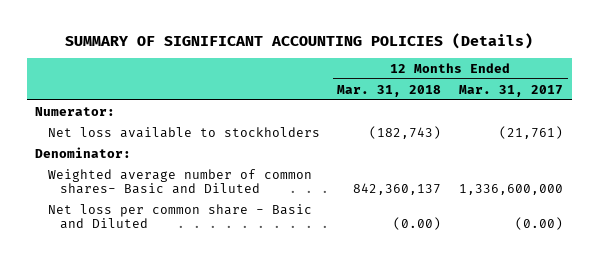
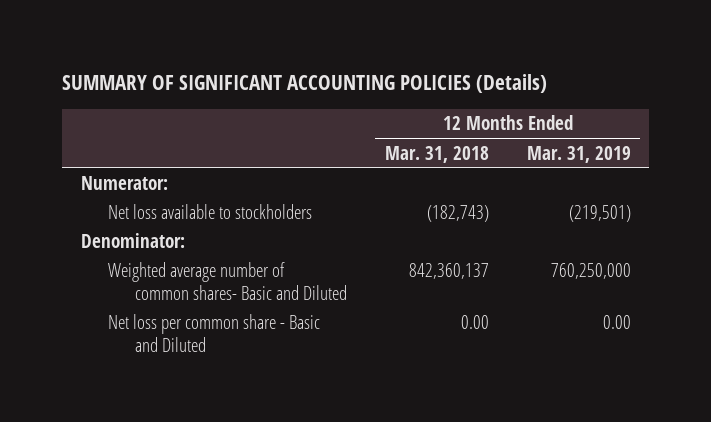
- | 12 Months Ended Mar. 31, 2018 | 12 Months Ended Mar. 31, 2017
+ | 12 Months Ended Mar. 31, 2018 | 12 Months Ended Mar. 31, 2019
- Net loss per common share - Basic and Diluted | (0.00) | (0.00)
+ Net loss per common share - Basic and Diluted | 0.00 | 0.00

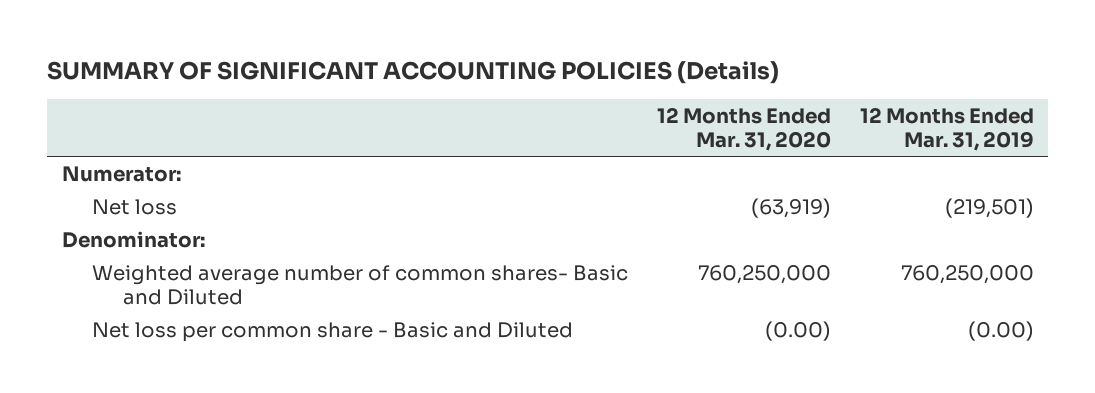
- | 12 Months Ended Mar. 31, 2018 | 12 Months Ended Mar. 31, 2019
+ | 12 Months Ended Mar. 31, 2020 | 12 Months Ended Mar. 31, 2019
- Net loss available to stockholders | (182,743) | (219,501)
+ Net loss | (63,919) | (219,501)
- Net loss per common share - Basic and Diluted | 0.00 | 0.00
+ Net loss per common share - Basic and Diluted | (0.00) | (0.00)

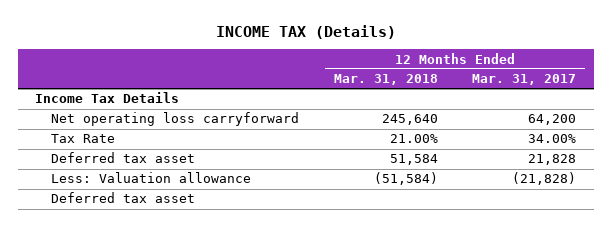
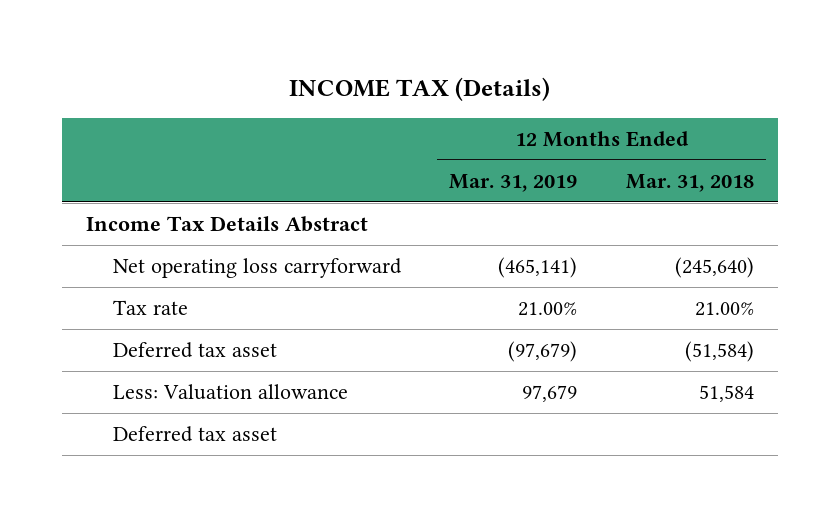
- | 12 Months Ended Mar. 31, 2018 | 12 Months Ended Mar. 31, 2017
+ | 12 Months Ended Mar. 31, 2019 | 12 Months Ended Mar. 31, 2018
- Income Tax Details
- Net operating loss carryforward | 245,640 | 64,200
- Tax Rate | 21.00% | 34.00%
- Deferred tax asset | 51,584 | 21,828
- Less: Valuation allowance | (51,584) | (21,828)
+ Income Tax Details Abstract
+ Net operating loss carryforward | (465,141) | (245,640)
+ Tax rate | 21.00% | 21.00%
+ Deferred tax asset | (97,679) | (51,584)
+ Less: Valuation allowance | 97,679 | 51,584

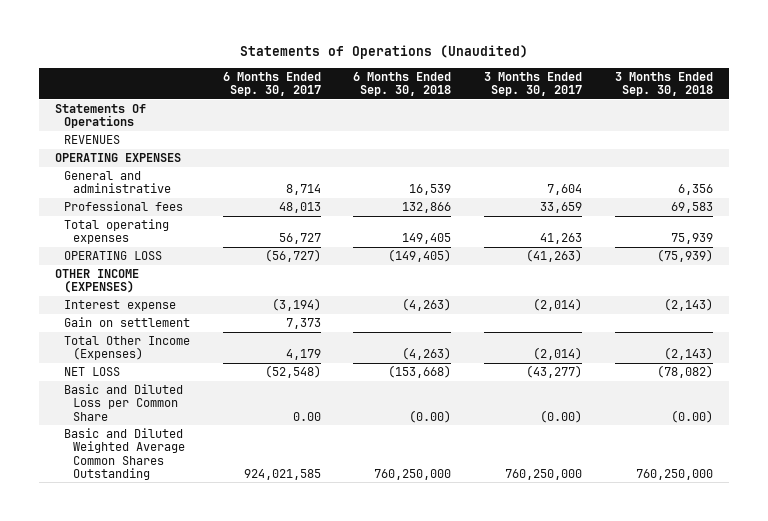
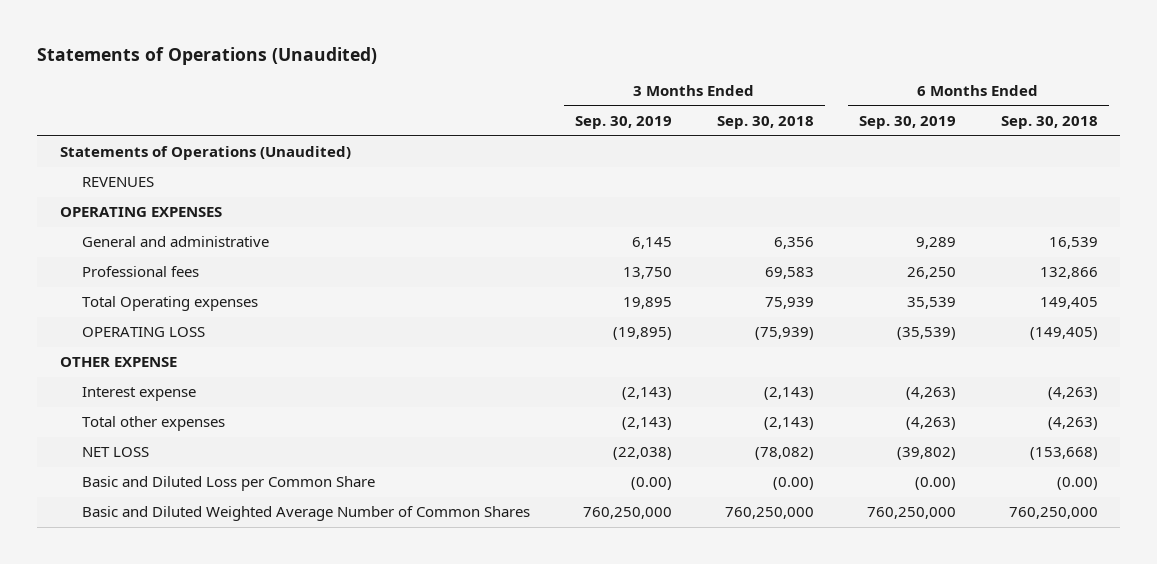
- | 6 Months Ended Sep. 30, 2017 | 6 Months Ended Sep. 30, 2018 | 3 Months Ended Sep. 30, 2017 | 3 Months Ended Sep. 30, 2018
+ | 3 Months Ended Sep. 30, 2019 | 3 Months Ended Sep. 30, 2018 | 6 Months Ended Sep. 30, 2019 | 6 Months Ended Sep. 30, 2018
- Statements Of Operations
+ Statements of Operations (Unaudited)
- Total operating expenses | 56,727 | 149,405 | 41,263 | 75,939
+ Total Operating expenses | 19,895 | 75,939 | 35,539 | 149,405
- OTHER INCOME (EXPENSES)
+ OTHER EXPENSE
- Gain on settlement | 7,373 | | |
- Total Other Income (Expenses) | 4,179 | (4,263) | (2,014) | (2,143)
+ Total other expenses | (2,143) | (2,143) | (4,263) | (4,263)
- Basic and Diluted Weighted Average Common Shares Outstanding | 924,021,585 | 760,250,000 | 760,250,000 | 760,250,000
+ Basic and Diluted Weighted Average Number of Common Shares | 760,250,000 | 760,250,000 | 760,250,000 | 760,250,000

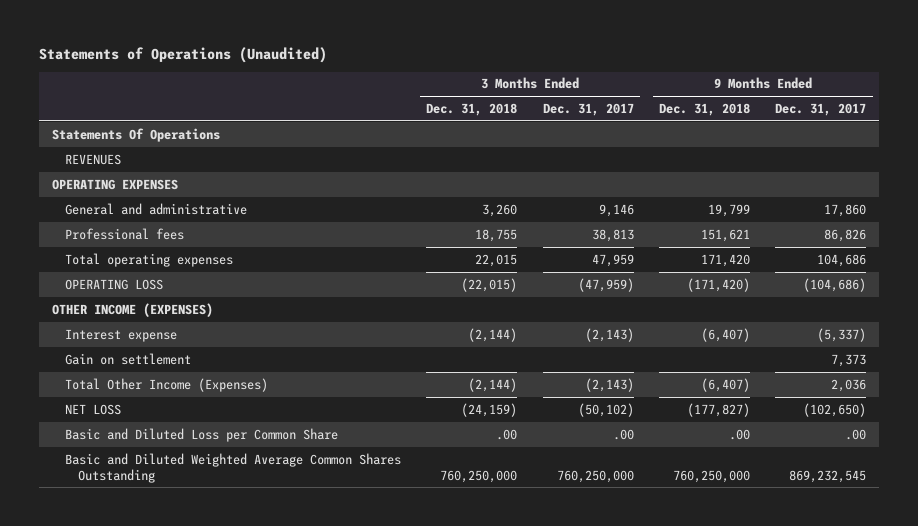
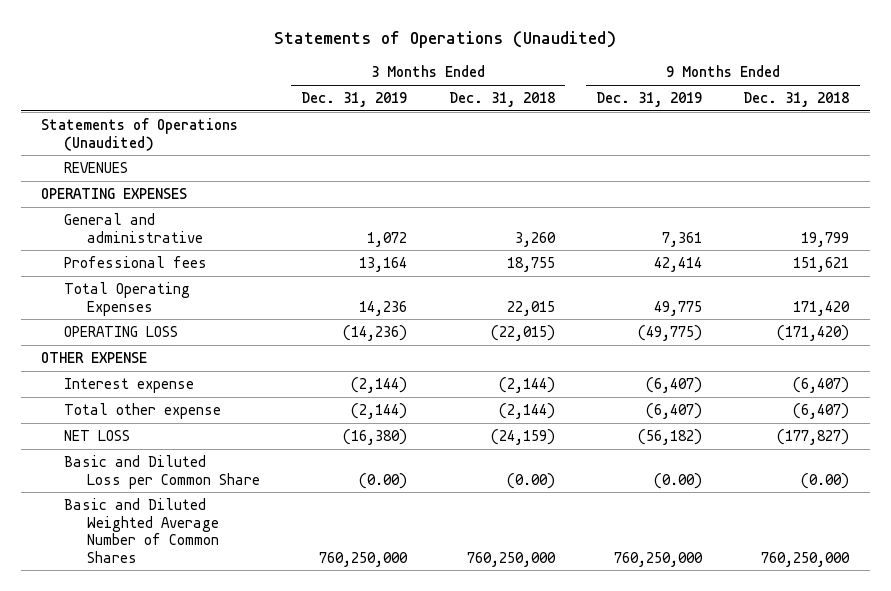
- | 3 Months Ended Dec. 31, 2018 | 3 Months Ended Dec. 31, 2017 | 9 Months Ended Dec. 31, 2018 | 9 Months Ended Dec. 31, 2017
+ | 3 Months Ended Dec. 31, 2019 | 3 Months Ended Dec. 31, 2018 | 9 Months Ended Dec. 31, 2019 | 9 Months Ended Dec. 31, 2018
- Statements Of Operations
+ Statements of Operations (Unaudited)
- Total operating expenses | 22,015 | 47,959 | 171,420 | 104,686
+ Total Operating Expenses | 14,236 | 22,015 | 49,775 | 171,420
- OTHER INCOME (EXPENSES)
+ OTHER EXPENSE
- Gain on settlement | | | | 7,373
- Total Other Income (Expenses) | (2,144) | (2,143) | (6,407) | 2,036
+ Total other expense | (2,144) | (2,144) | (6,407) | (6,407)
- Basic and Diluted Loss per Common Share | .00 | .00 | .00 | .00
- Basic and Diluted Weighted Average Common Shares Outstanding | 760,250,000 | 760,250,000 | 760,250,000 | 869,232,545
+ Basic and Diluted Loss per Common Share | (0.00) | (0.00) | (0.00) | (0.00)
+ Basic and Diluted Weighted Average Number of Common Shares | 760,250,000 | 760,250,000 | 760,250,000 | 760,250,000

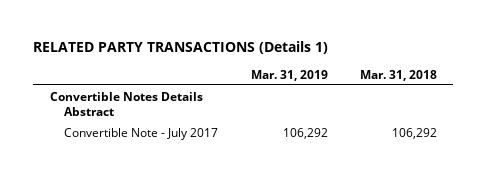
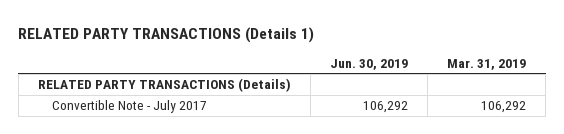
- | Mar. 31, 2019 | Mar. 31, 2018
+ | Jun. 30, 2019 | Mar. 31, 2019
- Convertible Notes Details Abstract
+ RELATED PARTY TRANSACTIONS (Details)

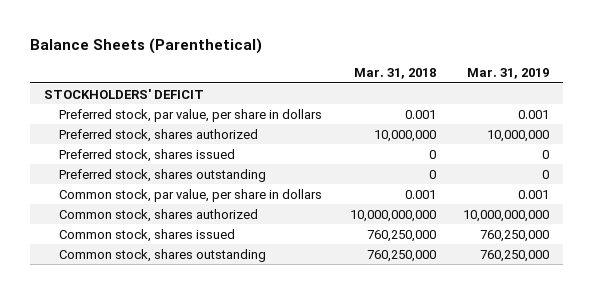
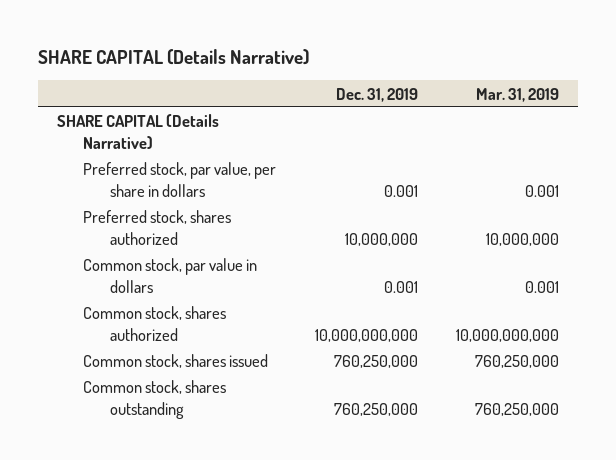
- Balance Sheets (Parenthetical)
+ SHARE CAPITAL (Details Narrative)
- | Mar. 31, 2018 | Mar. 31, 2019
+ | Dec. 31, 2019 | Mar. 31, 2019
- STOCKHOLDERS' DEFICIT
+ SHARE CAPITAL (Details Narrative)
- Preferred stock, shares issued | 0 | 0
- Preferred stock, shares outstanding | 0 | 0
- Common stock, par value, per share in dollars | 0.001 | 0.001
+ Common stock, par value in dollars | 0.001 | 0.001

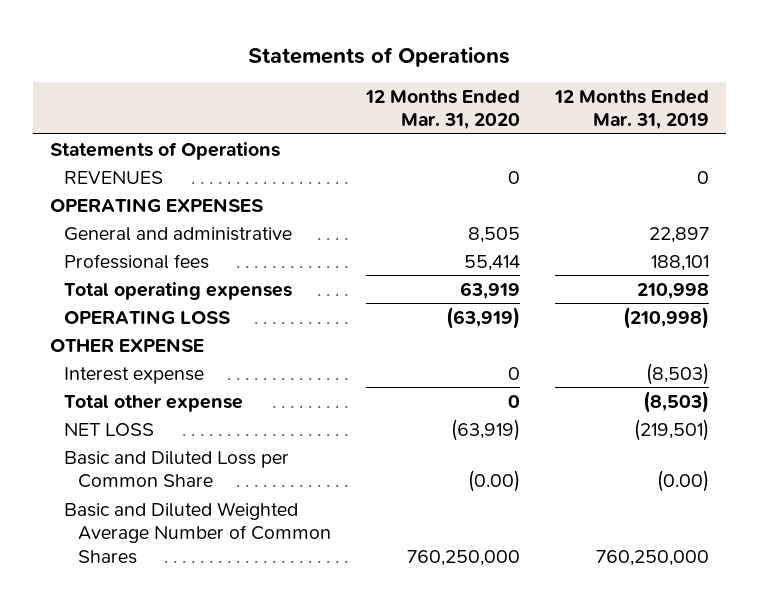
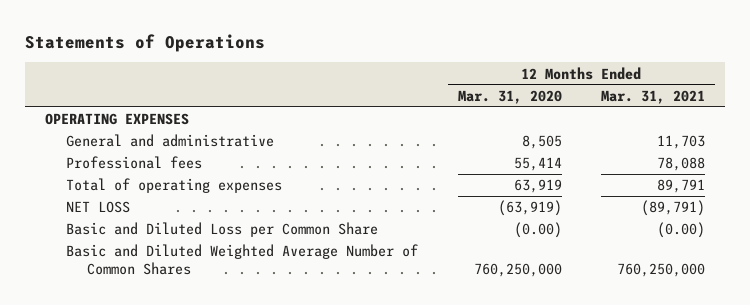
- | 12 Months Ended Mar. 31, 2020 | 12 Months Ended Mar. 31, 2019
+ | 12 Months Ended Mar. 31, 2020 | 12 Months Ended Mar. 31, 2021
- Statements of Operations
- REVENUES | 0 | 0
- Total operating expenses | 63,919 | 210,998
- OPERATING LOSS | (63,919) | (210,998)
- OTHER EXPENSE
- Interest expense | 0 | (8,503)
- Total other expense | 0 | (8,503)
+ Total of operating expenses | 63,919 | 89,791

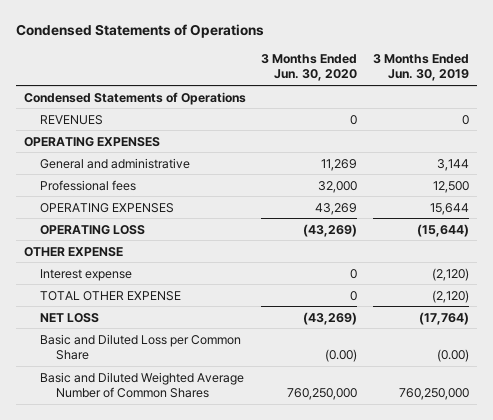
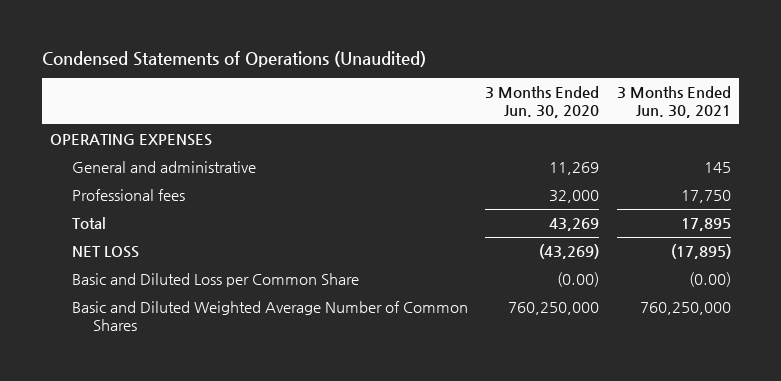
- Condensed Statements of Operations
+ Condensed Statements of Operations (Unaudited)
- | 3 Months Ended Jun. 30, 2020 | 3 Months Ended Jun. 30, 2019
+ | 3 Months Ended Jun. 30, 2020 | 3 Months Ended Jun. 30, 2021
- Condensed Statements of Operations
- REVENUES | 0 | 0
- OPERATING EXPENSES | 43,269 | 15,644
- OPERATING LOSS | (43,269) | (15,644)
- OTHER EXPENSE
- Interest expense | 0 | (2,120)
- TOTAL OTHER EXPENSE | 0 | (2,120)
+ Total | 43,269 | 17,895

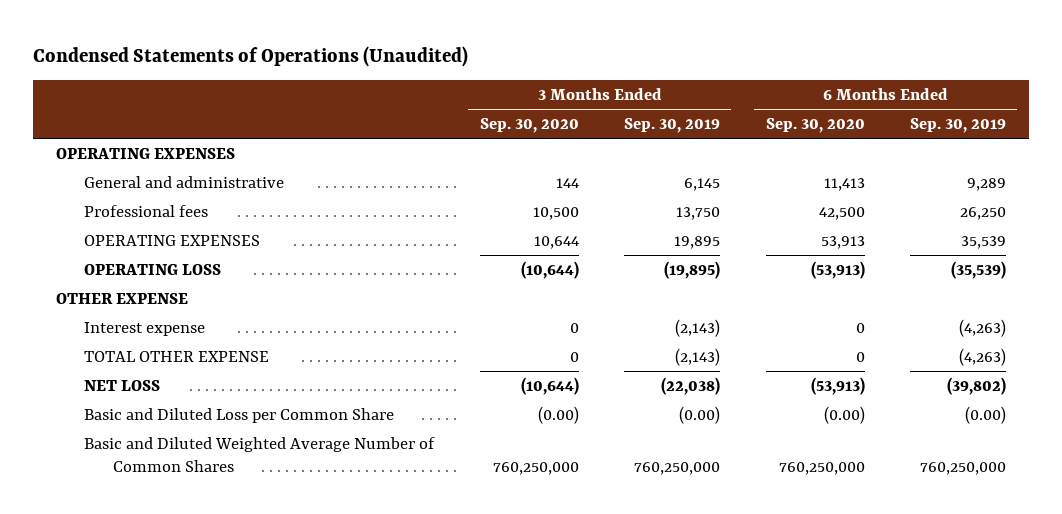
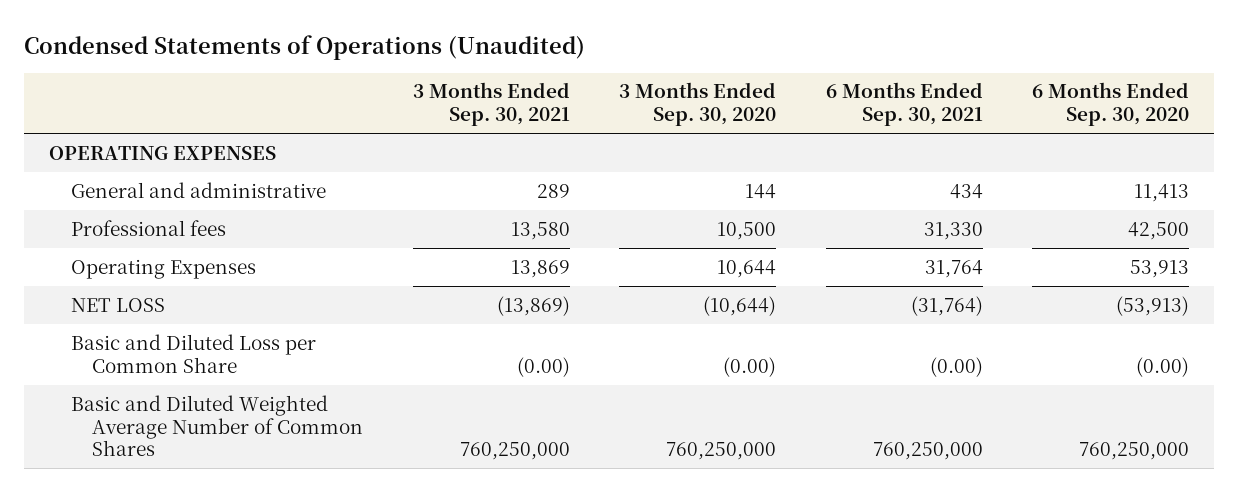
- | 3 Months Ended Sep. 30, 2020 | 3 Months Ended Sep. 30, 2019 | 6 Months Ended Sep. 30, 2020 | 6 Months Ended Sep. 30, 2019
+ | 3 Months Ended Sep. 30, 2021 | 3 Months Ended Sep. 30, 2020 | 6 Months Ended Sep. 30, 2021 | 6 Months Ended Sep. 30, 2020
- OPERATING EXPENSES | 10,644 | 19,895 | 53,913 | 35,539
- OPERATING LOSS | (10,644) | (19,895) | (53,913) | (35,539)
- OTHER EXPENSE
- Interest expense | 0 | (2,143) | 0 | (4,263)
- TOTAL OTHER EXPENSE | 0 | (2,143) | 0 | (4,263)
+ Operating Expenses | 13,869 | 10,644 | 31,764 | 53,913

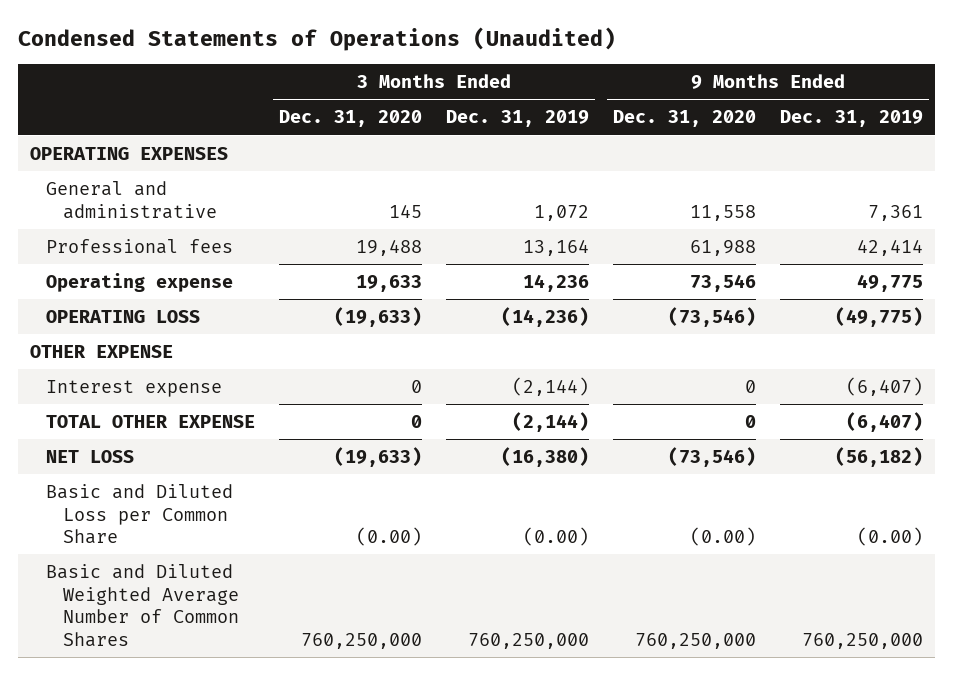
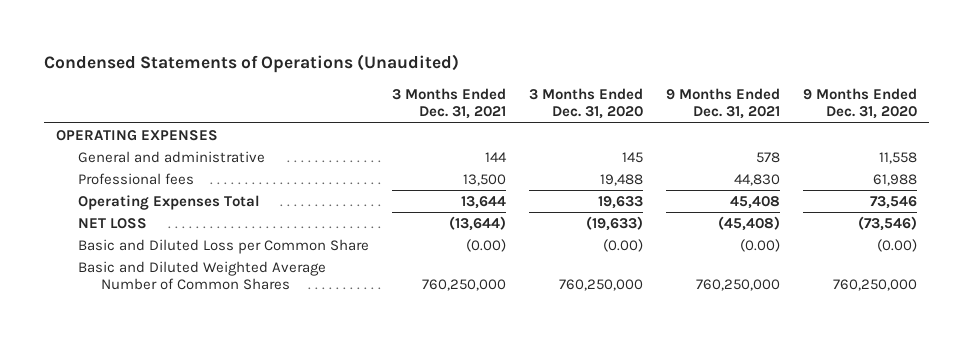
- | 3 Months Ended Dec. 31, 2020 | 3 Months Ended Dec. 31, 2019 | 9 Months Ended Dec. 31, 2020 | 9 Months Ended Dec. 31, 2019
+ | 3 Months Ended Dec. 31, 2021 | 3 Months Ended Dec. 31, 2020 | 9 Months Ended Dec. 31, 2021 | 9 Months Ended Dec. 31, 2020
- Operating expense | 19,633 | 14,236 | 73,546 | 49,775
- OPERATING LOSS | (19,633) | (14,236) | (73,546) | (49,775)
- OTHER EXPENSE
- Interest expense | 0 | (2,144) | 0 | (6,407)
- TOTAL OTHER EXPENSE | 0 | (2,144) | 0 | (6,407)
+ Operating Expenses Total | 13,644 | 19,633 | 45,408 | 73,546

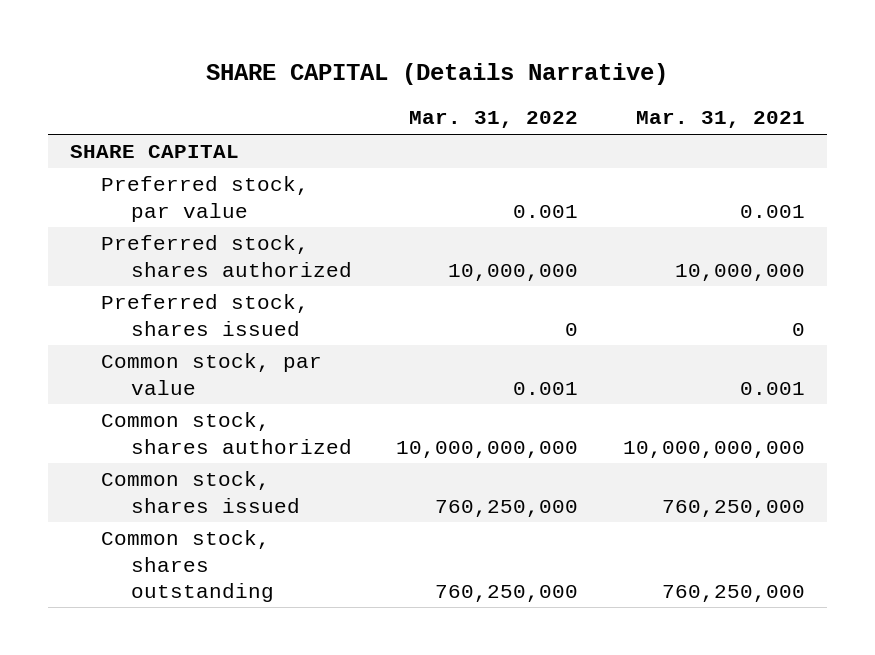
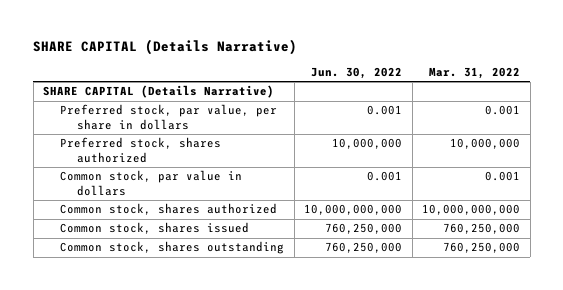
- | Mar. 31, 2022 | Mar. 31, 2021
+ | Jun. 30, 2022 | Mar. 31, 2022
- SHARE CAPITAL
- Preferred stock, par value | 0.001 | 0.001
+ SHARE CAPITAL (Details Narrative)
+ Preferred stock, par value, per share in dollars | 0.001 | 0.001
- Preferred stock, shares issued | 0 | 0
- Common stock, par value | 0.001 | 0.001
+ Common stock, par value in dollars | 0.001 | 0.001

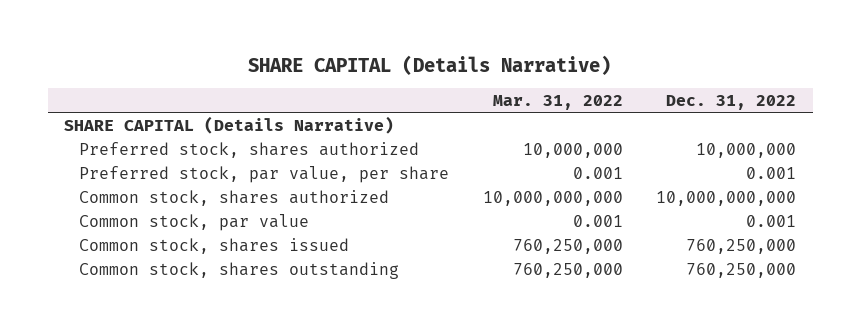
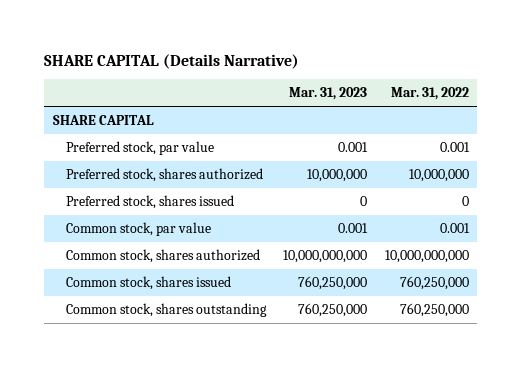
- | Mar. 31, 2022 | Dec. 31, 2022
+ | Mar. 31, 2023 | Mar. 31, 2022
- SHARE CAPITAL (Details Narrative)
+ SHARE CAPITAL
+ Preferred stock, par value | 0.001 | 0.001
- Preferred stock, par value, per share | 0.001 | 0.001
+ Preferred stock, shares issued | 0 | 0
moved down: Common stock, shares authorized | 10,000,000,000 | 10,000,000,000

